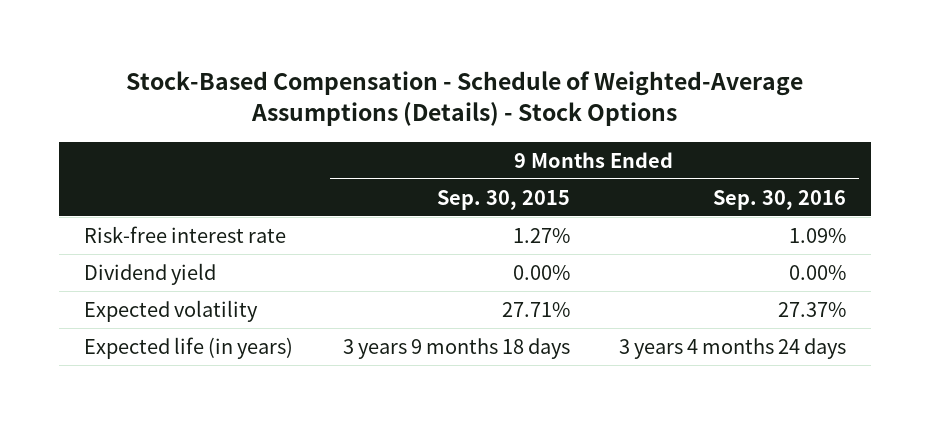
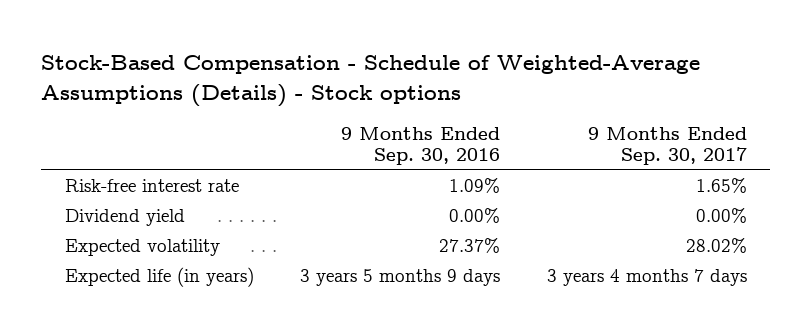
- Stock-Based Compensation - Schedule of Weighted-Average Assumptions (Details) - Stock Options
+ Stock-Based Compensation - Schedule of Weighted-Average Assumptions (Details) - Stock options
- | 9 Months Ended Sep. 30, 2015 | 9 Months Ended Sep. 30, 2016
+ | 9 Months Ended Sep. 30, 2016 | 9 Months Ended Sep. 30, 2017
- Expected life (in years) | 3 years 9 months 18 days | 3 years 4 months 24 days
+ Expected life (in years) | 3 years 5 months 9 days | 3 years 4 months 7 days

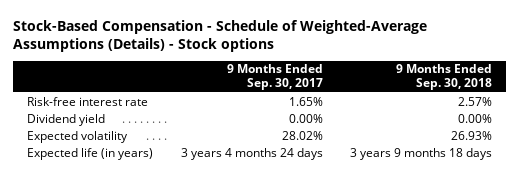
- | 9 Months Ended Sep. 30, 2016 | 9 Months Ended Sep. 30, 2017
+ | 9 Months Ended Sep. 30, 2017 | 9 Months Ended Sep. 30, 2018
- Expected life (in years) | 3 years 5 months 9 days | 3 years 4 months 7 days
+ Expected life (in years) | 3 years 4 months 24 days | 3 years 9 months 18 days

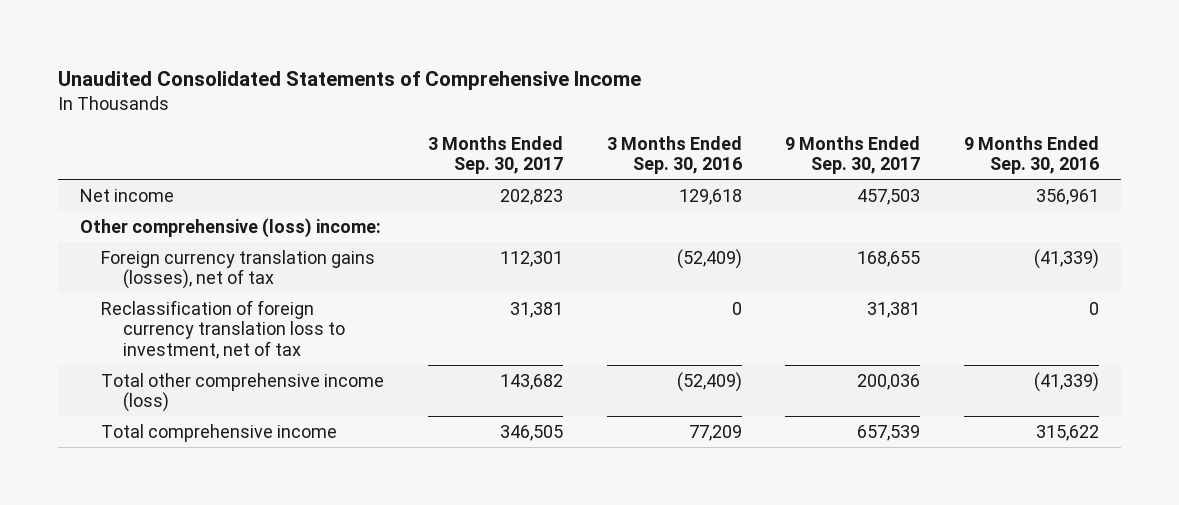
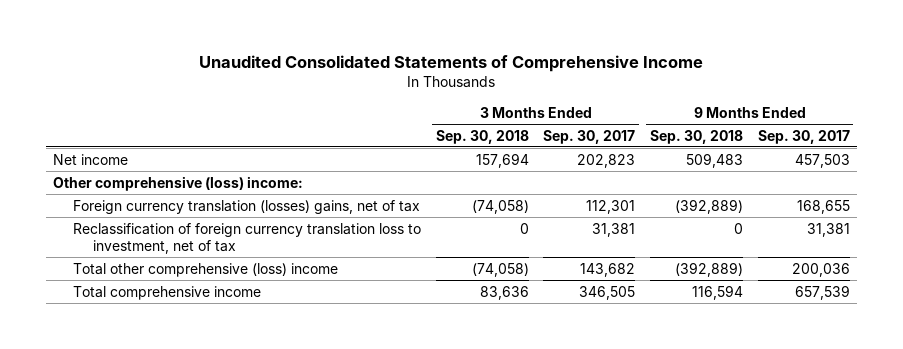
- | 3 Months Ended Sep. 30, 2017 | 3 Months Ended Sep. 30, 2016 | 9 Months Ended Sep. 30, 2017 | 9 Months Ended Sep. 30, 2016
+ | 3 Months Ended Sep. 30, 2018 | 3 Months Ended Sep. 30, 2017 | 9 Months Ended Sep. 30, 2018 | 9 Months Ended Sep. 30, 2017
- Foreign currency translation gains (losses), net of tax | 112,301 | (52,409) | 168,655 | (41,339)
+ Foreign currency translation (losses) gains, net of tax | (74,058) | 112,301 | (392,889) | 168,655
- Total other comprehensive income (loss) | 143,682 | (52,409) | 200,036 | (41,339)
+ Total other comprehensive (loss) income | (74,058) | 143,682 | (392,889) | 200,036

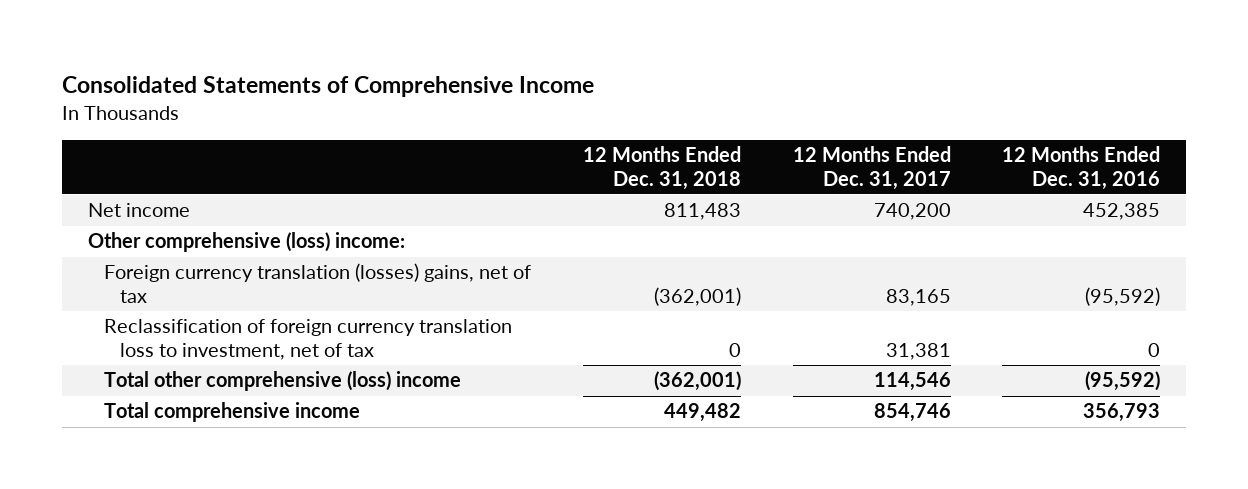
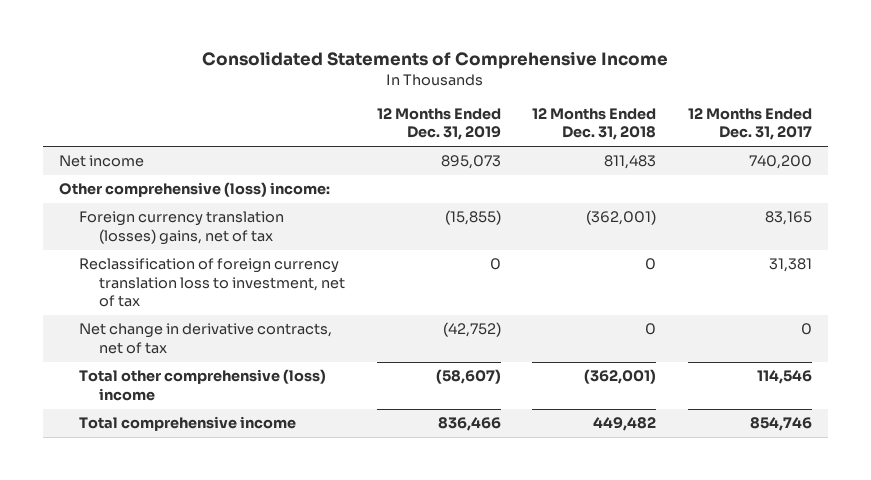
- | 12 Months Ended Dec. 31, 2018 | 12 Months Ended Dec. 31, 2017 | 12 Months Ended Dec. 31, 2016
+ | 12 Months Ended Dec. 31, 2019 | 12 Months Ended Dec. 31, 2018 | 12 Months Ended Dec. 31, 2017
+ Net change in derivative contracts, net of tax | (42,752) | 0 | 0

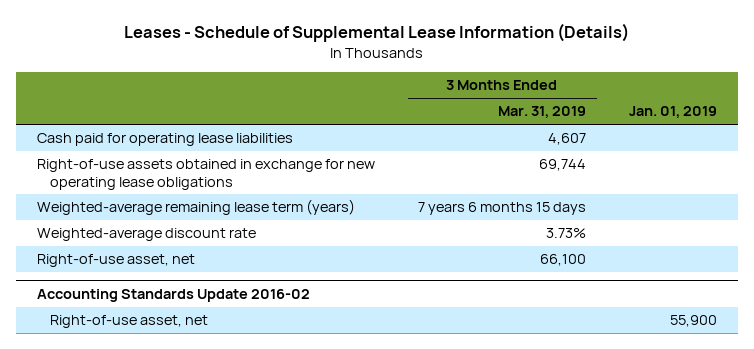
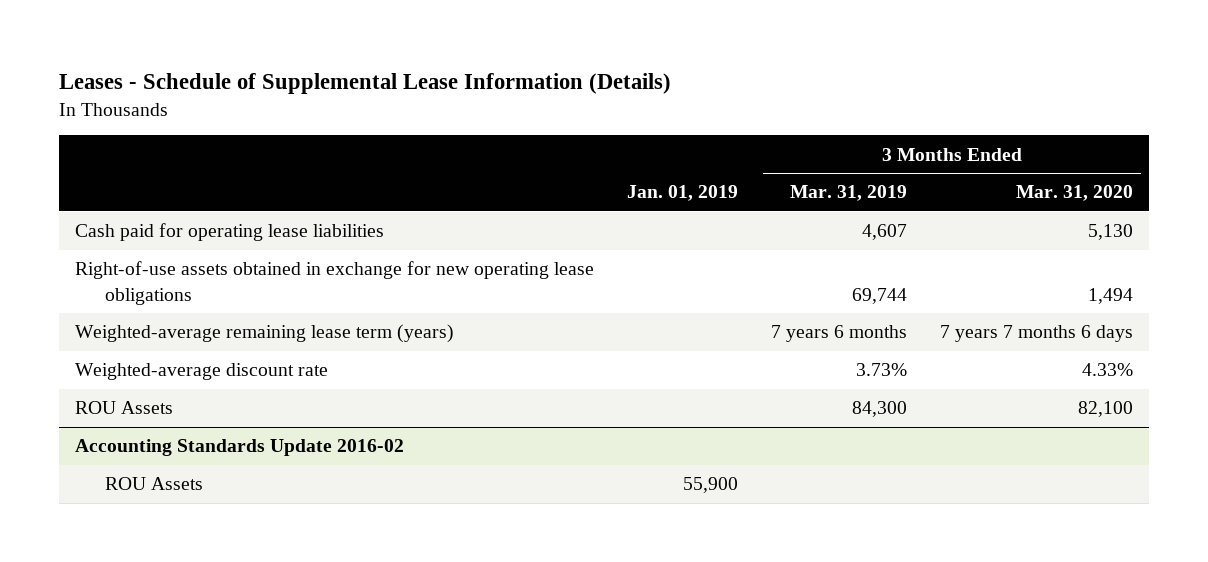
- | 3 Months Ended Mar. 31, 2019 | Jan. 01, 2019
+ | Jan. 01, 2019 | 3 Months Ended Mar. 31, 2019 | 3 Months Ended Mar. 31, 2020
- Weighted-average remaining lease term (years) | 7 years 6 months 15 days |
+ Weighted-average remaining lease term (years) | | 7 years 6 months | 7 years 7 months 6 days
- Right-of-use asset, net | 66,100 |
+ ROU Assets | | 84,300 | 82,100
@ Accounting Standards Update 2016-02
- Right-of-use asset, net | | 55,900
+ ROU Assets | 55,900 | |

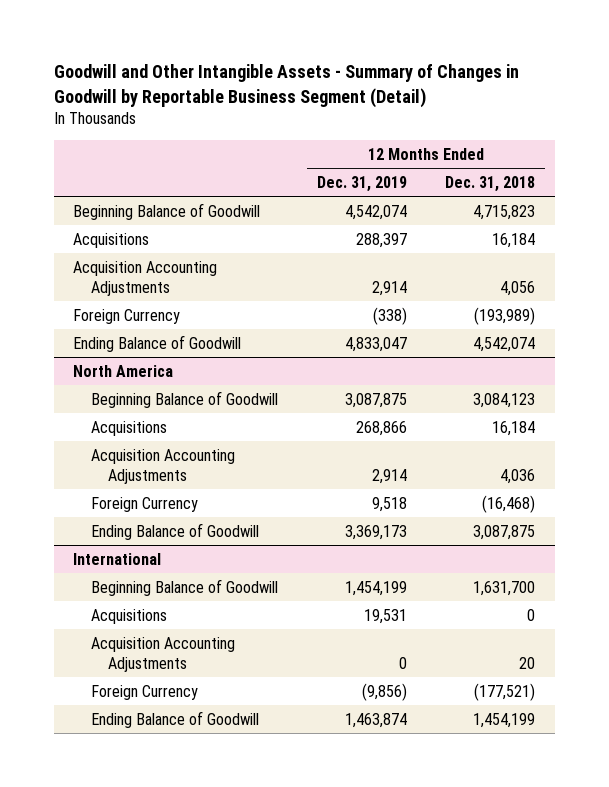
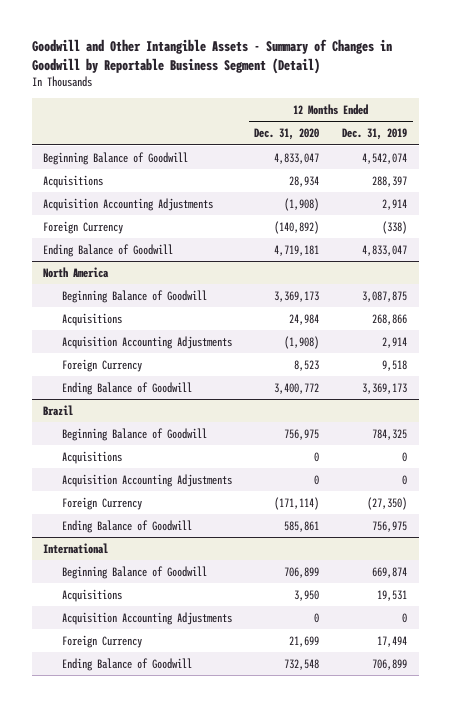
- | 12 Months Ended Dec. 31, 2019 | 12 Months Ended Dec. 31, 2018
+ | 12 Months Ended Dec. 31, 2020 | 12 Months Ended Dec. 31, 2019
+ Brazil
+ Beginning Balance of Goodwill | 756,975 | 784,325
+ Acquisitions | 0 | 0
+ Acquisition Accounting Adjustments | 0 | 0
+ Foreign Currency | (171,114) | (27,350)
+ Ending Balance of Goodwill | 585,861 | 756,975
@ International
- Beginning Balance of Goodwill | 1,454,199 | 1,631,700
+ Beginning Balance of Goodwill | 706,899 | 669,874
- Foreign Currency | (9,856) | (177,521)
- Ending Balance of Goodwill | 1,463,874 | 1,454,199
+ Foreign Currency | 21,699 | 17,494
+ Ending Balance of Goodwill | 732,548 | 706,899

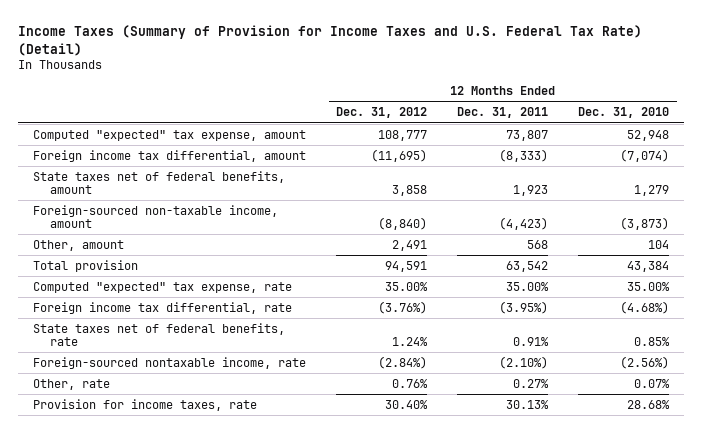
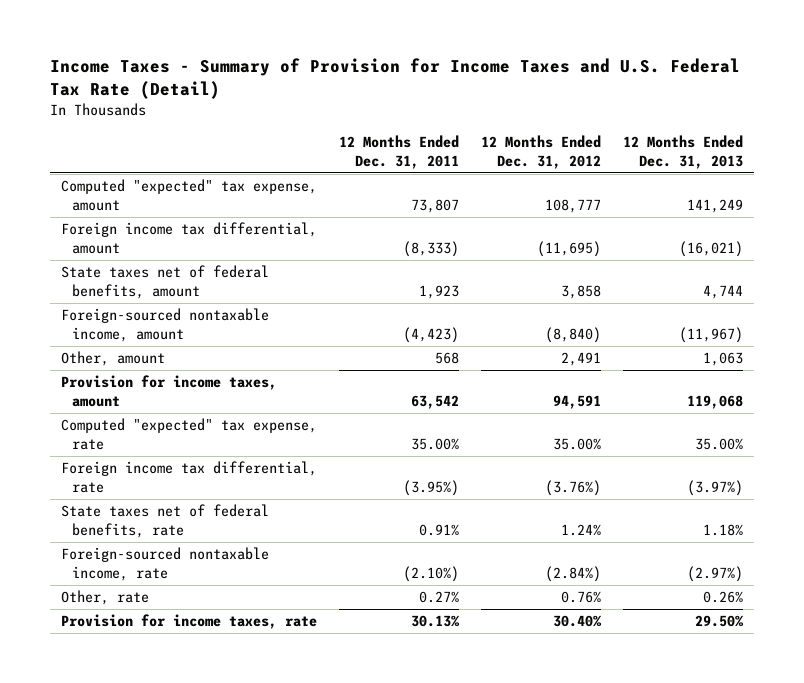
- Income Taxes (Summary of Provision for Income Taxes and U.S. Federal Tax Rate) (Detail)
+ Income Taxes - Summary of Provision for Income Taxes and U.S. Federal Tax Rate (Detail)
- | 12 Months Ended Dec. 31, 2012 | 12 Months Ended Dec. 31, 2011 | 12 Months Ended Dec. 31, 2010
+ | 12 Months Ended Dec. 31, 2011 | 12 Months Ended Dec. 31, 2012 | 12 Months Ended Dec. 31, 2013
- Foreign-sourced non-taxable income, amount | (8,840) | (4,423) | (3,873)
+ Foreign-sourced nontaxable income, amount | (4,423) | (8,840) | (11,967)
- Total provision | 94,591 | 63,542 | 43,384
+ Provision for income taxes, amount | 63,542 | 94,591 | 119,068

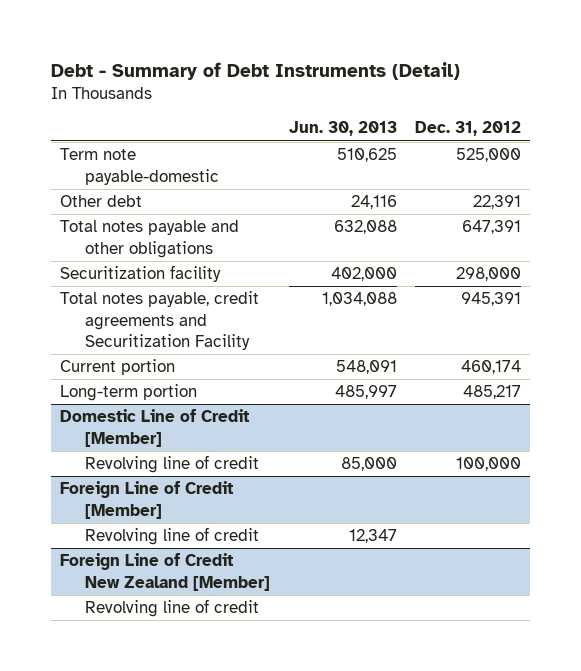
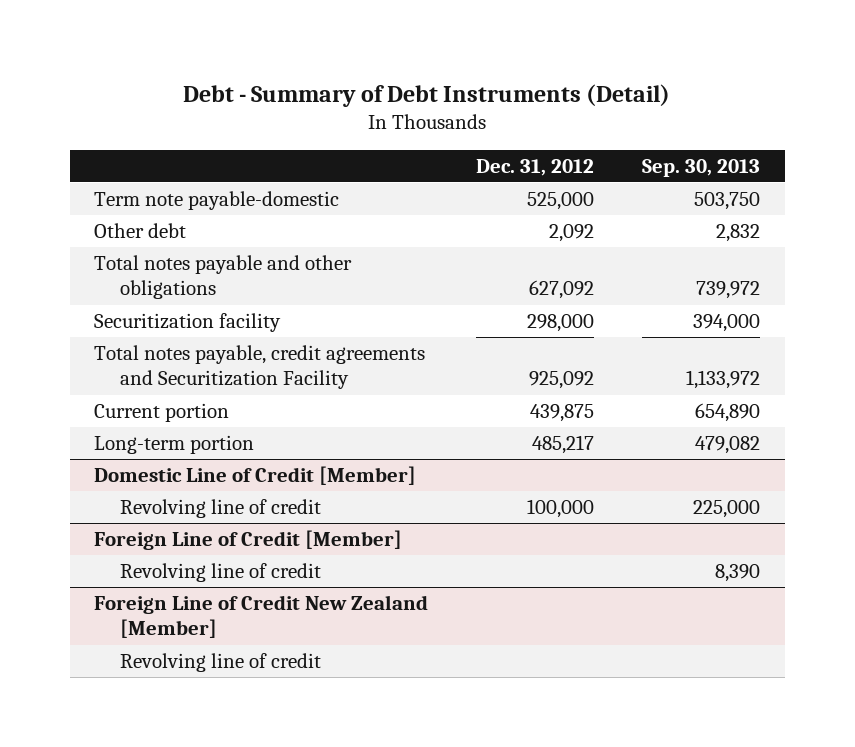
- | Jun. 30, 2013 | Dec. 31, 2012
+ | Dec. 31, 2012 | Sep. 30, 2013
- Other debt | 24,116 | 22,391
- Total notes payable and other obligations | 632,088 | 647,391
+ Other debt | 2,092 | 2,832
+ Total notes payable and other obligations | 627,092 | 739,972
- Total notes payable, credit agreements and Securitization Facility | 1,034,088 | 945,391
- Current portion | 548,091 | 460,174
+ Total notes payable, credit agreements and Securitization Facility | 925,092 | 1,133,972
+ Current portion | 439,875 | 654,890

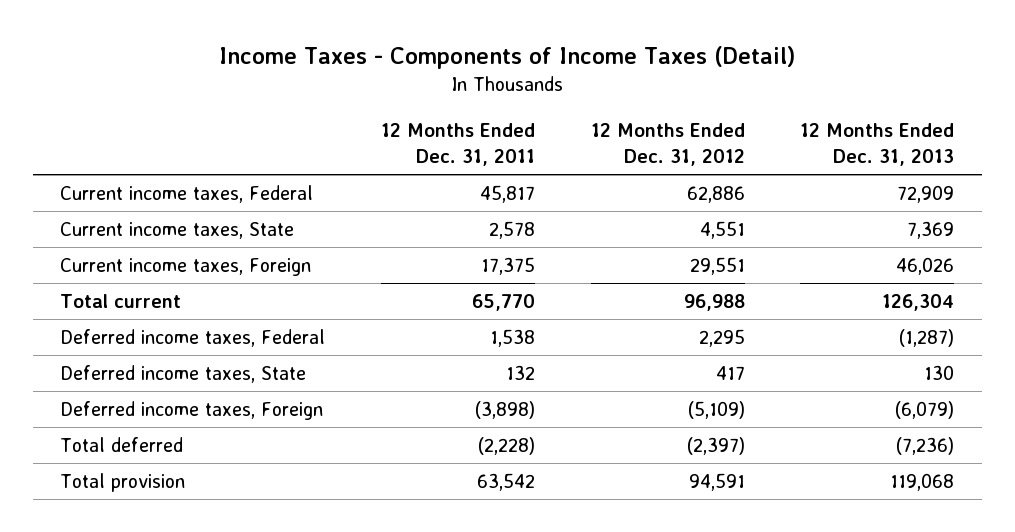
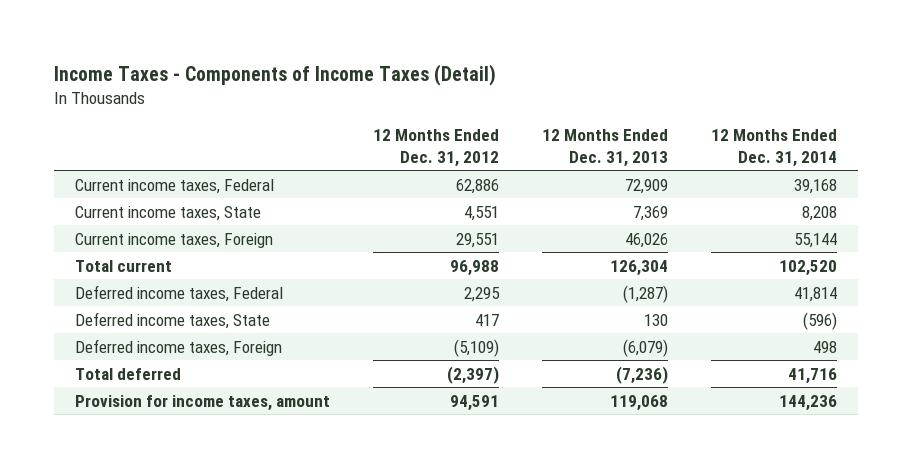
- | 12 Months Ended Dec. 31, 2011 | 12 Months Ended Dec. 31, 2012 | 12 Months Ended Dec. 31, 2013
+ | 12 Months Ended Dec. 31, 2012 | 12 Months Ended Dec. 31, 2013 | 12 Months Ended Dec. 31, 2014
- Total provision | 63,542 | 94,591 | 119,068
+ Provision for income taxes, amount | 94,591 | 119,068 | 144,236

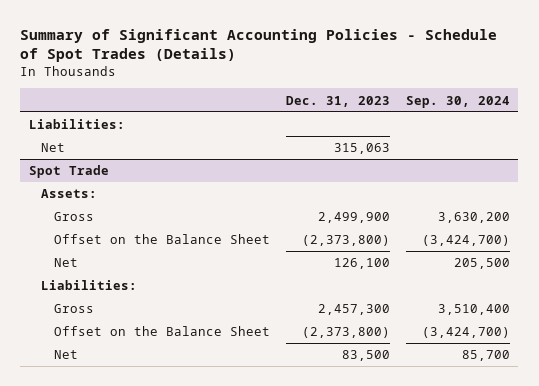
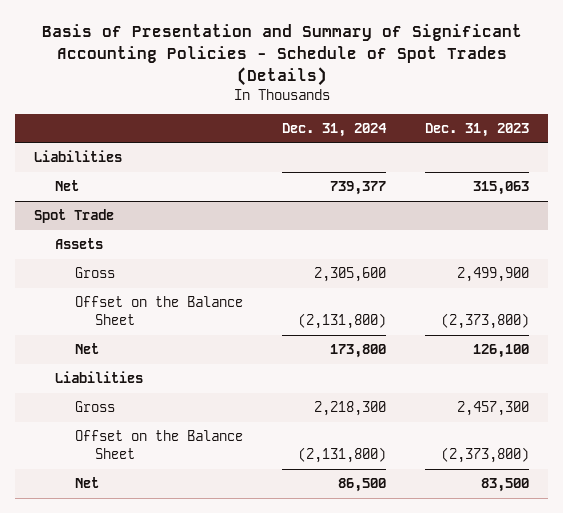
- Summary of Significant Accounting Policies - Schedule of Spot Trades (Details)
+ Basis of Presentation and Summary of Significant Accounting Policies - Schedule of Spot Trades (Details)
- | Dec. 31, 2023 | Sep. 30, 2024
+ | Dec. 31, 2024 | Dec. 31, 2023
- Liabilities:
+ Liabilities
@ Spot Trade
- Assets:
+ Assets
- Liabilities:
+ Liabilities

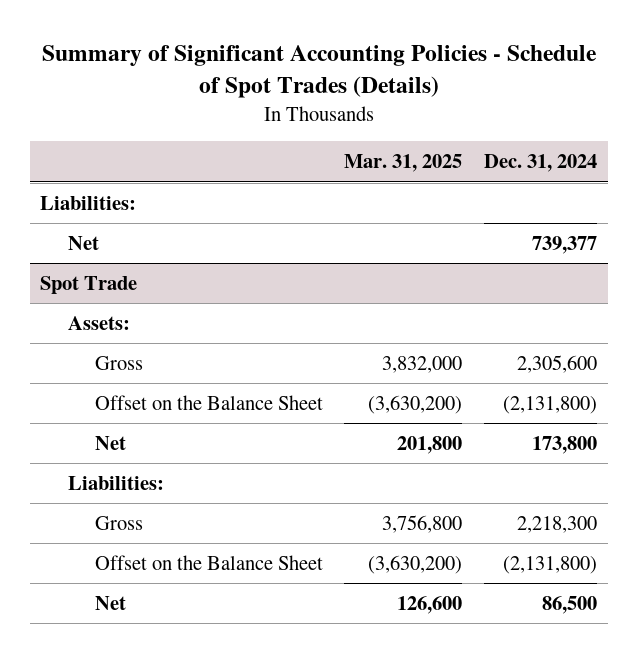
- Basis of Presentation and Summary of Significant Accounting Policies - Schedule of Spot Trades (Details)
+ Summary of Significant Accounting Policies - Schedule of Spot Trades (Details)
- | Dec. 31, 2024 | Dec. 31, 2023
+ | Mar. 31, 2025 | Dec. 31, 2024
- Liabilities
+ Liabilities:
@ Spot Trade
- Assets
+ Assets:
- Liabilities
+ Liabilities:

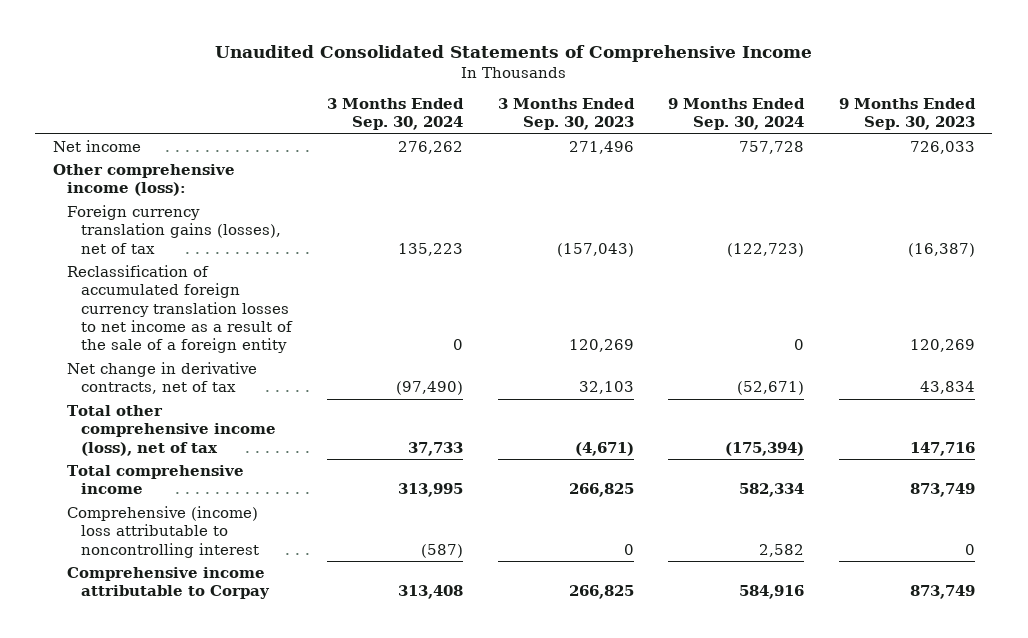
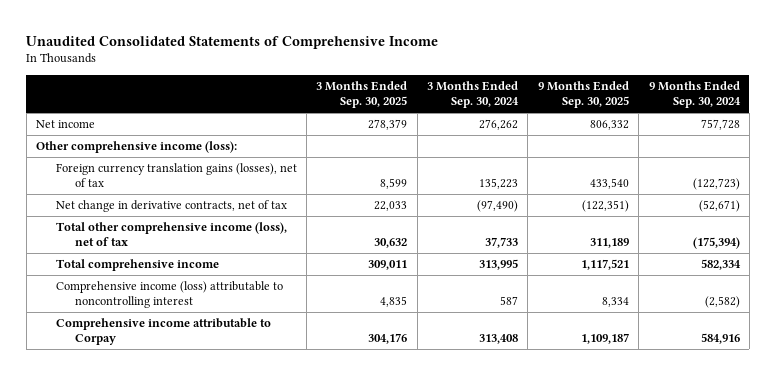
- | 3 Months Ended Sep. 30, 2024 | 3 Months Ended Sep. 30, 2023 | 9 Months Ended Sep. 30, 2024 | 9 Months Ended Sep. 30, 2023
+ | 3 Months Ended Sep. 30, 2025 | 3 Months Ended Sep. 30, 2024 | 9 Months Ended Sep. 30, 2025 | 9 Months Ended Sep. 30, 2024
- Reclassification of accumulated foreign currency translation losses to net income as a result of the sale of a foreign entity | 0 | 120,269 | 0 | 120,269
- Comprehensive (income) loss attributable to noncontrolling interest | (587) | 0 | 2,582 | 0
+ Comprehensive income (loss) attributable to noncontrolling interest | 4,835 | 587 | 8,334 | (2,582)

